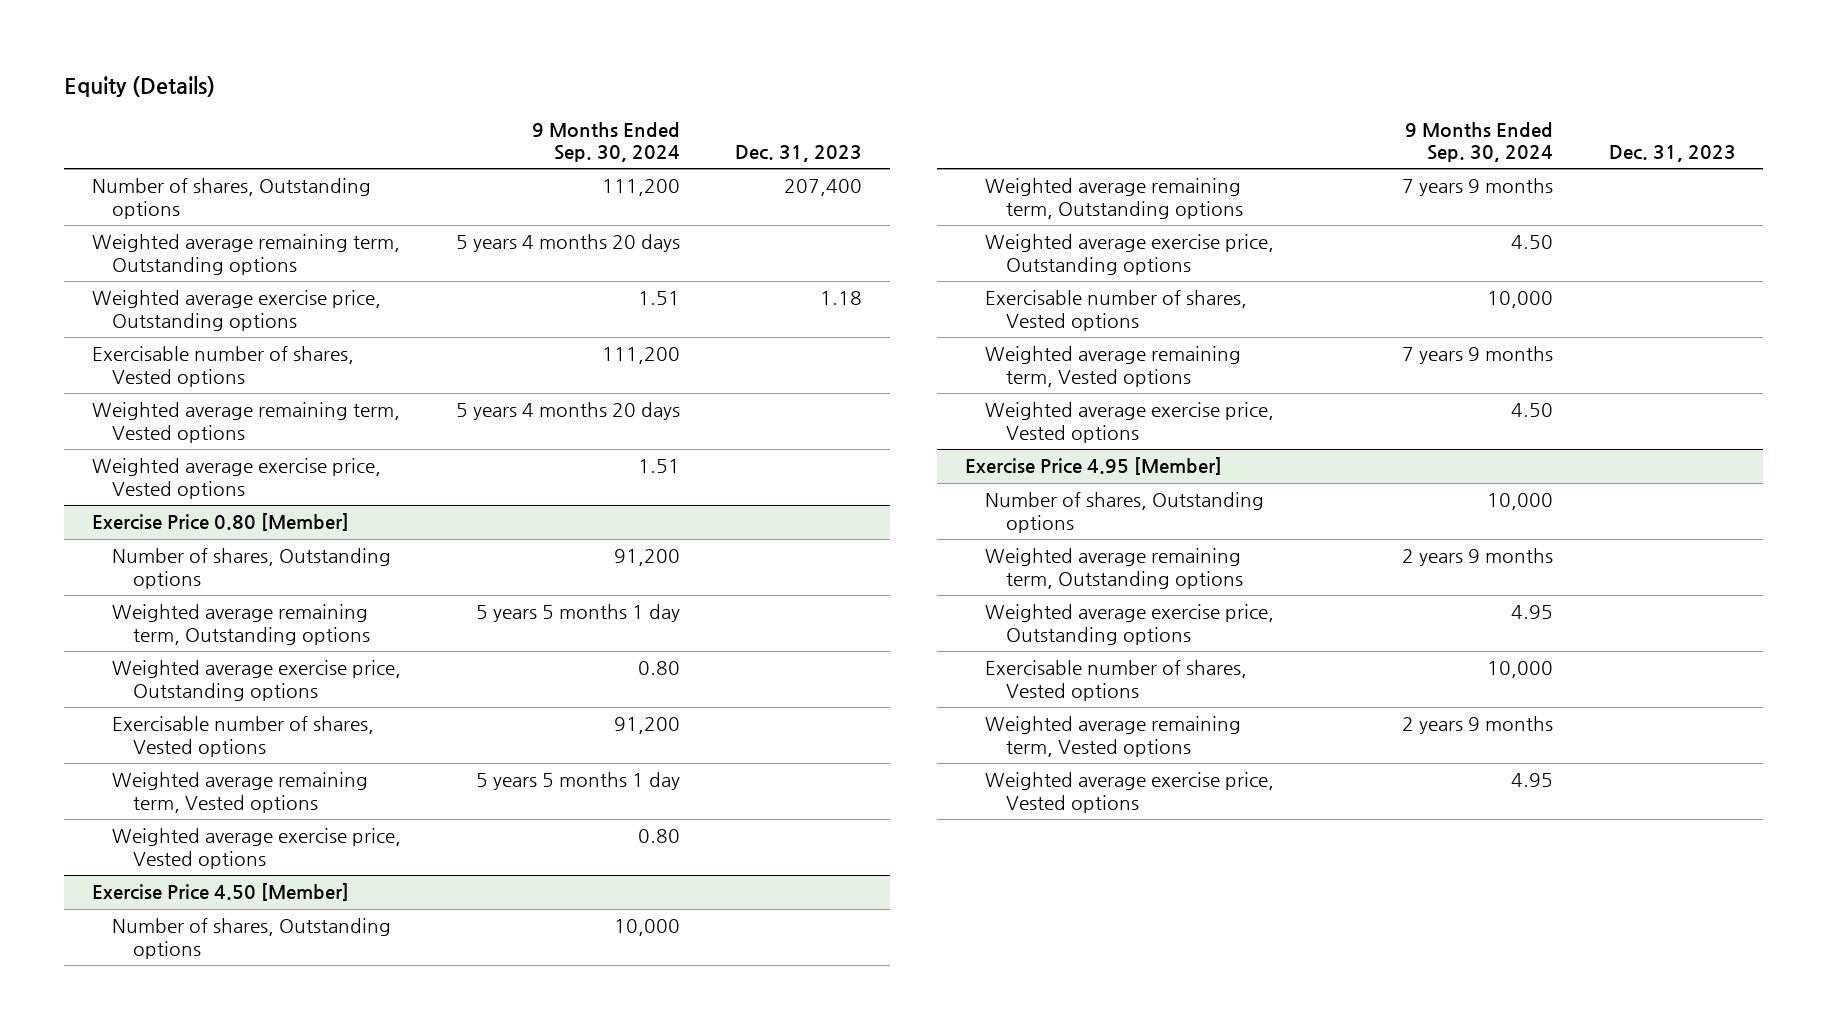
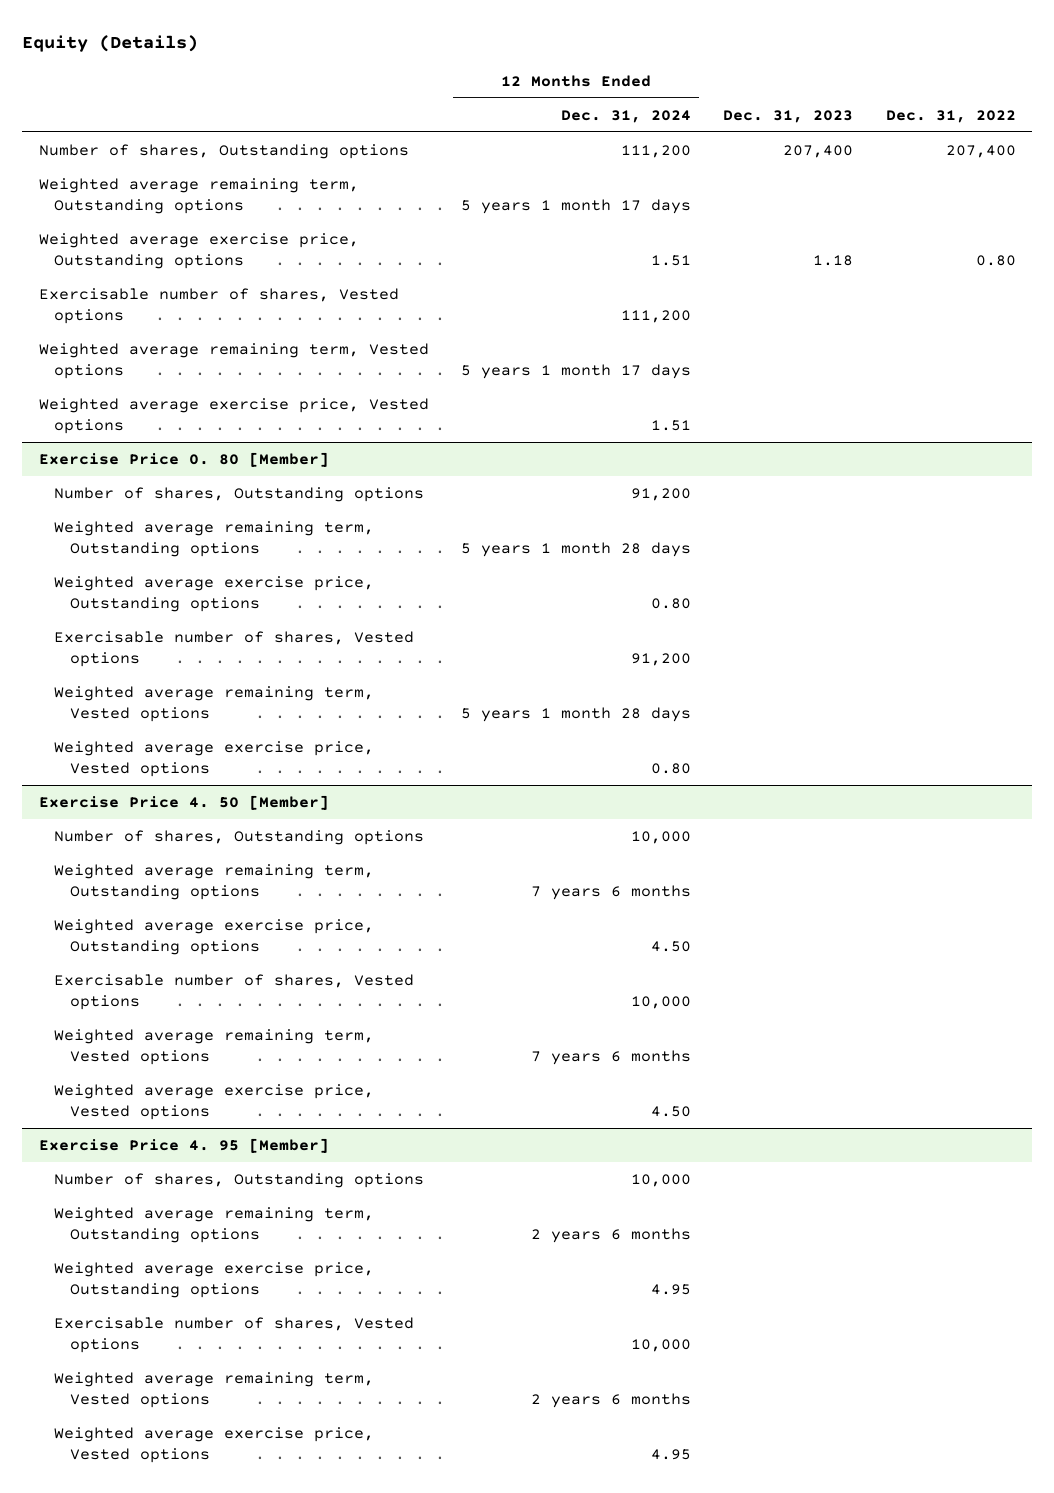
- | 9 Months Ended Sep. 30, 2024 | Dec. 31, 2023
+ | 12 Months Ended Dec. 31, 2024 | Dec. 31, 2023 | Dec. 31, 2022
- Exercise Price 0.80 [Member]
+ Exercise Price 0. 80 [Member]
- Exercise Price 4.50 [Member]
+ Exercise Price 4. 50 [Member]
- Exercise Price 4.95 [Member]
+ Exercise Price 4. 95 [Member]

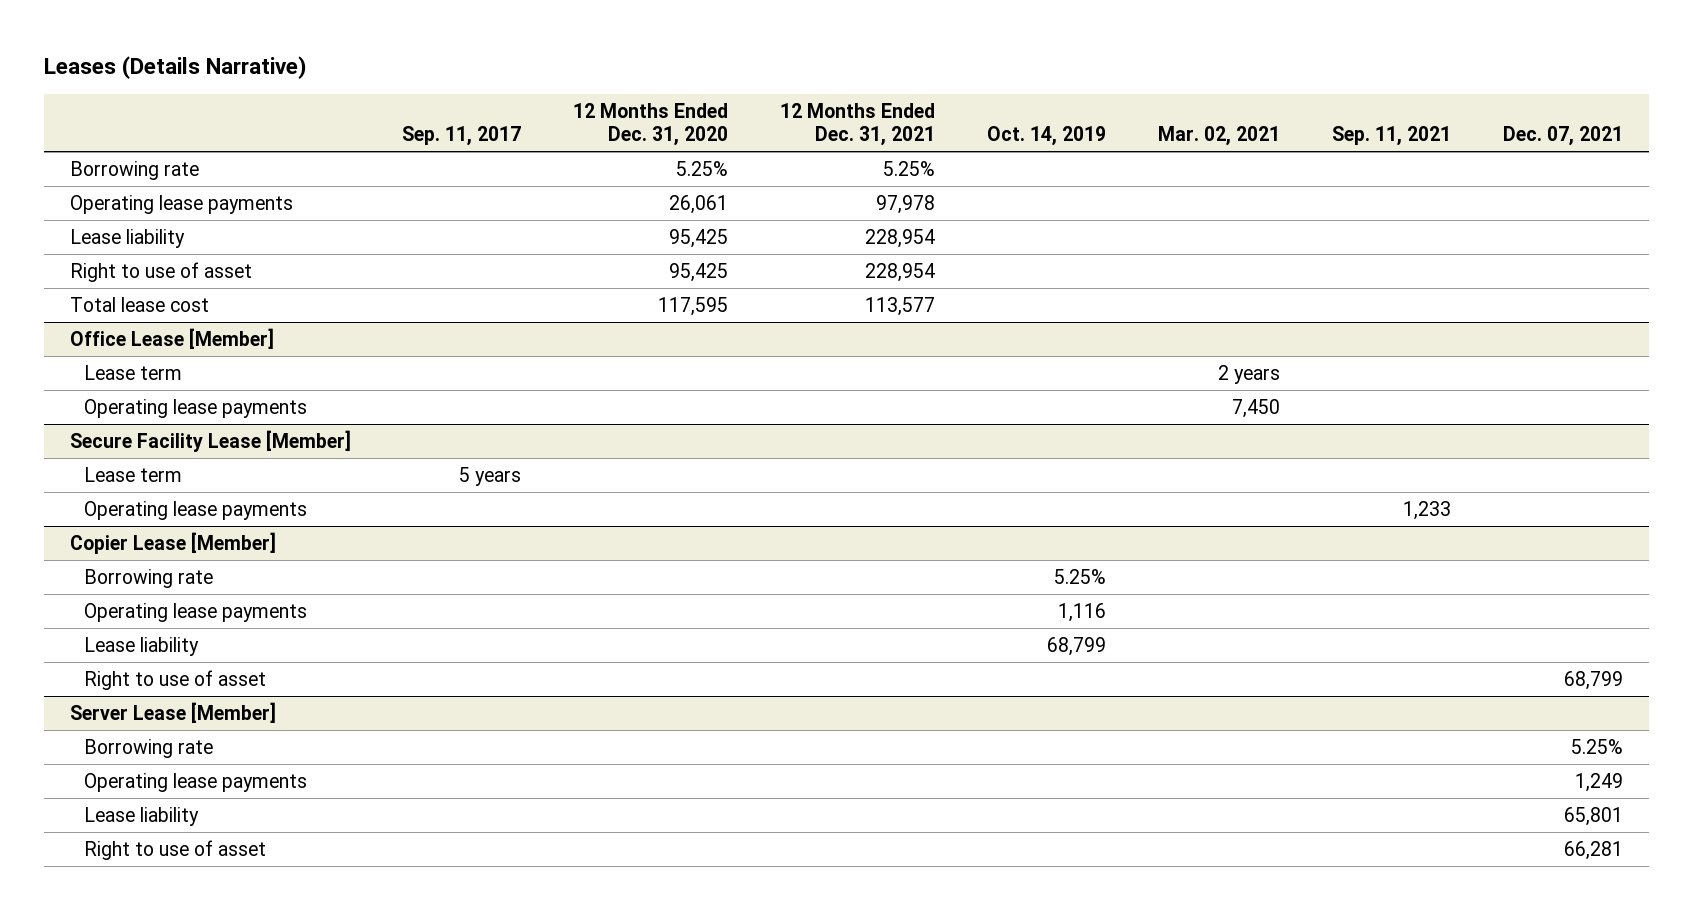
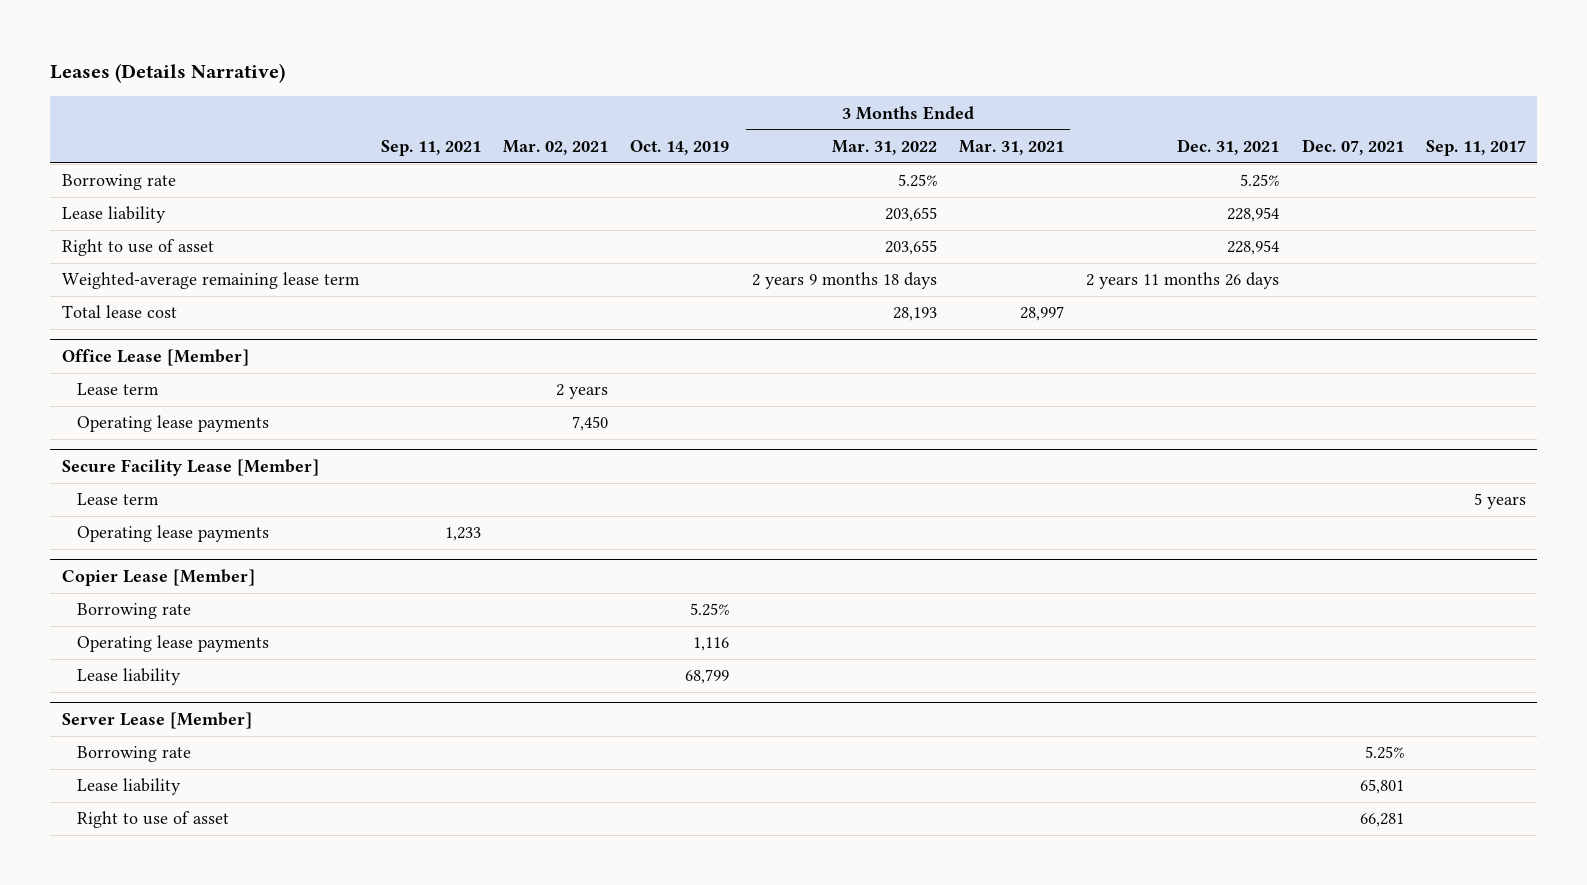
- | Sep. 11, 2017 | 12 Months Ended Dec. 31, 2020 | 12 Months Ended Dec. 31, 2021 | Oct. 14, 2019 | Mar. 02, 2021 | Sep. 11, 2021 | Dec. 07, 2021
+ | Sep. 11, 2021 | Mar. 02, 2021 | Oct. 14, 2019 | 3 Months Ended Mar. 31, 2022 | 3 Months Ended Mar. 31, 2021 | Dec. 31, 2021 | Dec. 07, 2021 | Sep. 11, 2017
- Operating lease payments | | 26,061 | 97,978 | | | |
+ Weighted-average remaining lease term | | | | 2 years 9 months 18 days | | 2 years 11 months 26 days | |
@ Copier Lease [Member]
- Right to use of asset | | | | | | | 68,799
@ Server Lease [Member]
- Operating lease payments | | | | | | | 1,249

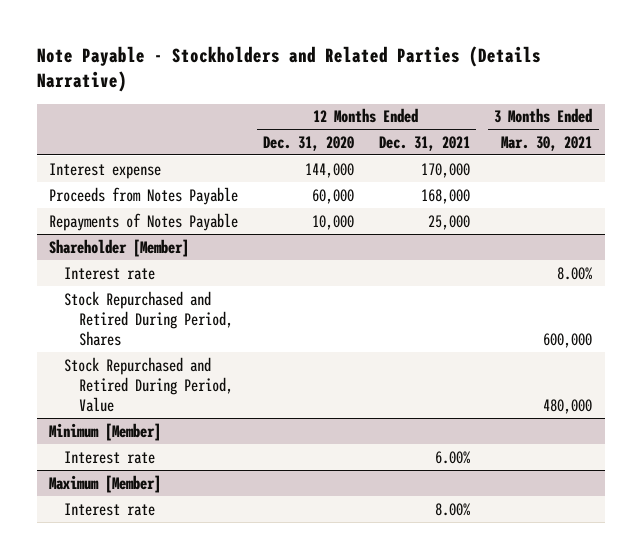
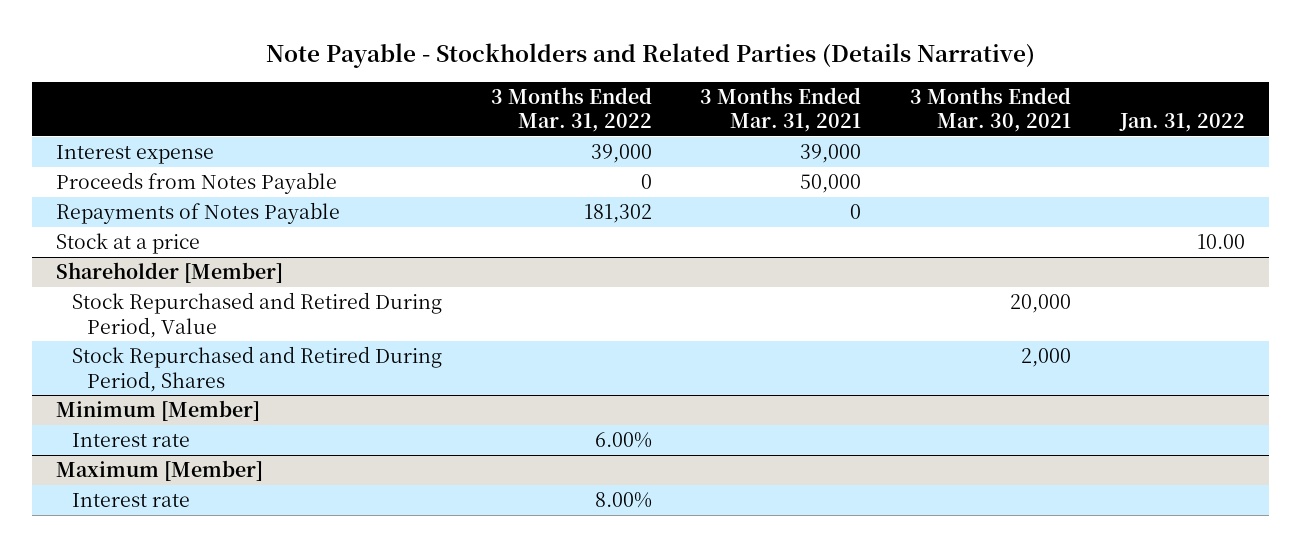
- | 12 Months Ended Dec. 31, 2020 | 12 Months Ended Dec. 31, 2021 | 3 Months Ended Mar. 30, 2021
+ | 3 Months Ended Mar. 31, 2022 | 3 Months Ended Mar. 31, 2021 | 3 Months Ended Mar. 30, 2021 | Jan. 31, 2022
+ Stock at a price | | | | 10.00
@ Shareholder [Member]
- Interest rate | | | 8.00%
- Stock Repurchased and Retired During Period, Shares | | | 600,000
- Stock Repurchased and Retired During Period, Value | | | 480,000
+ Stock Repurchased and Retired During Period, Value | | | 20,000 |
+ Stock Repurchased and Retired During Period, Shares | | | 2,000 |

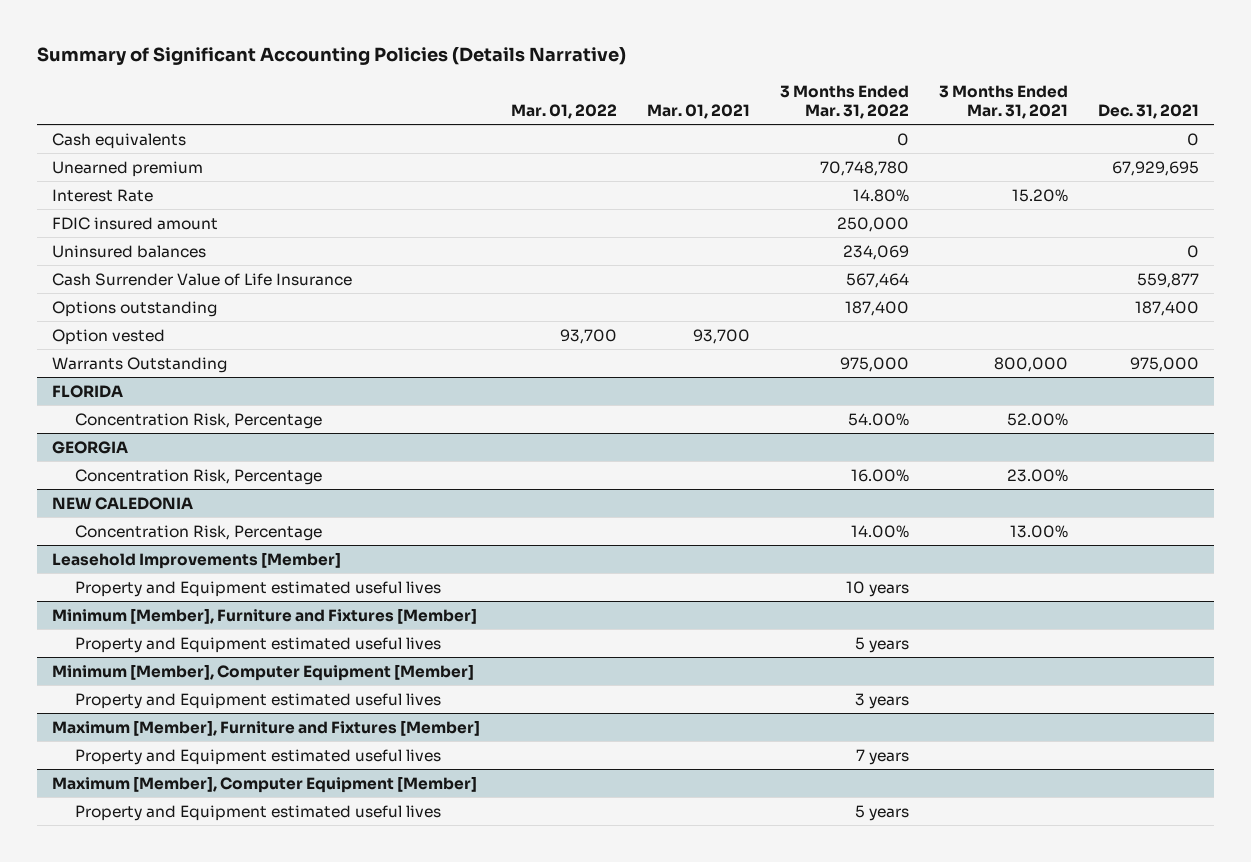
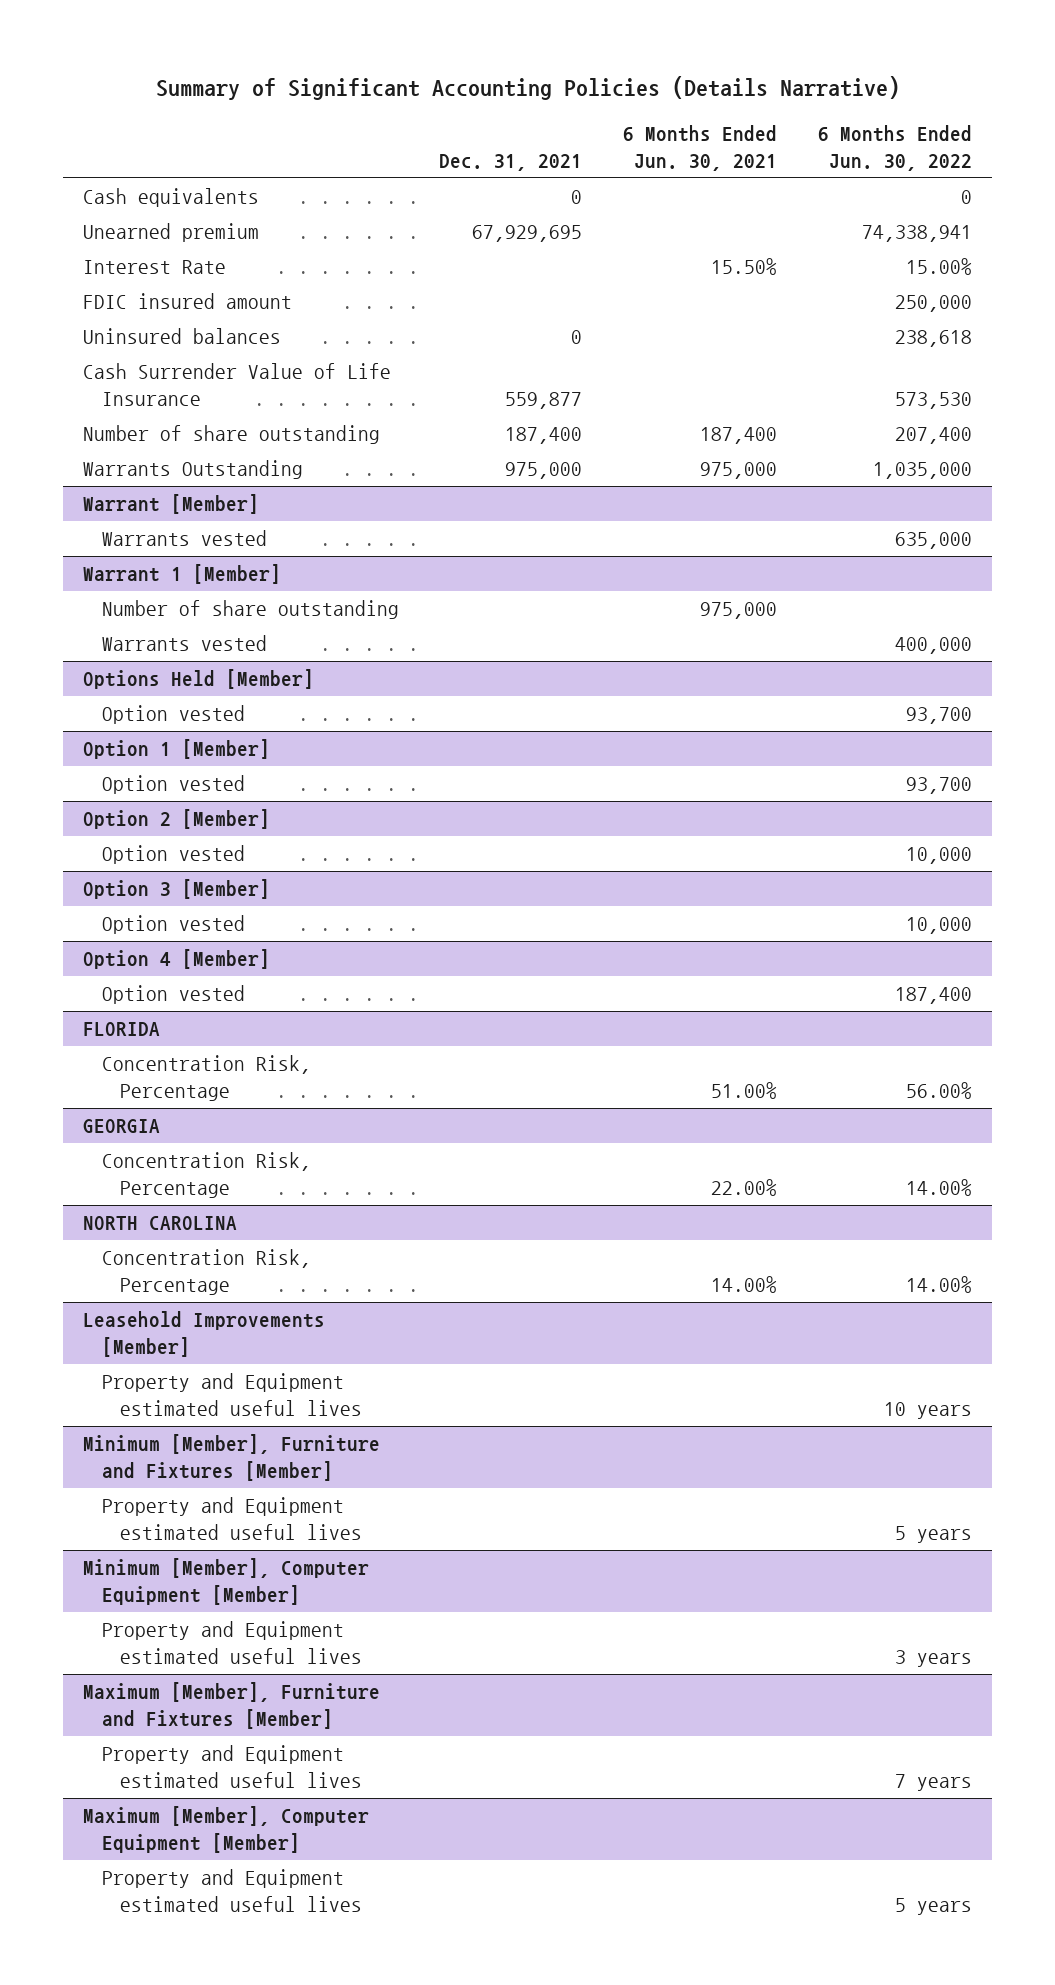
- | Mar. 01, 2022 | Mar. 01, 2021 | 3 Months Ended Mar. 31, 2022 | 3 Months Ended Mar. 31, 2021 | Dec. 31, 2021
+ | Dec. 31, 2021 | 6 Months Ended Jun. 30, 2021 | 6 Months Ended Jun. 30, 2022
- Options outstanding | | | 187,400 | | 187,400
- Option vested | 93,700 | 93,700 | | |
+ Number of share outstanding | 187,400 | 187,400 | 207,400
+ Warrant [Member]
+ Warrants vested | | | 635,000
+ Warrant 1 [Member]
+ Number of share outstanding | | 975,000 |
+ Warrants vested | | | 400,000
+ Options Held [Member]
+ Option vested | | | 93,700
+ Option 1 [Member]
+ Option vested | | | 93,700
+ Option 2 [Member]
+ Option vested | | | 10,000
+ Option 3 [Member]
+ Option vested | | | 10,000
+ Option 4 [Member]
+ Option vested | | | 187,400
- NEW CALEDONIA
- Concentration Risk, Percentage | | | 14.00% | 13.00% |
+ NORTH CAROLINA
+ Concentration Risk, Percentage | | 14.00% | 14.00%

